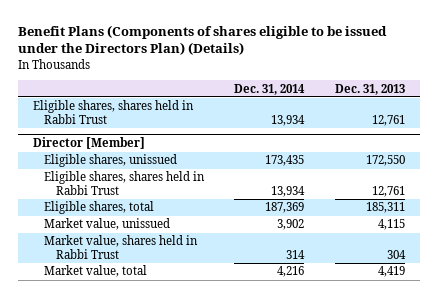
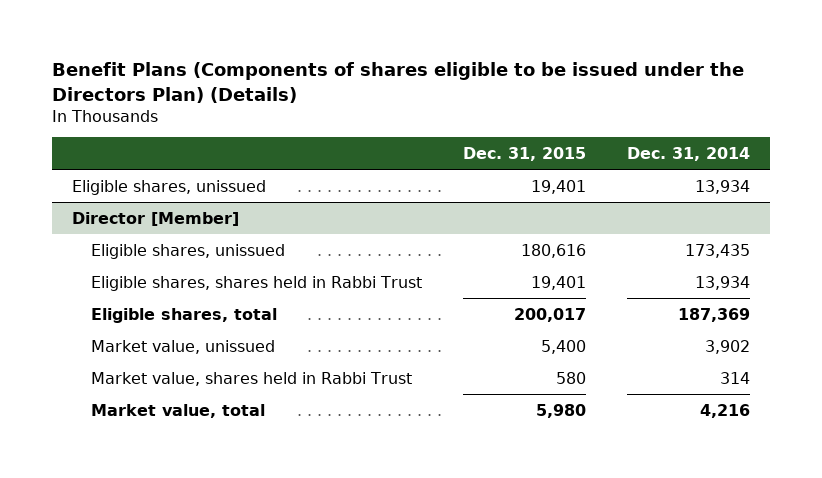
- | Dec. 31, 2014 | Dec. 31, 2013
+ | Dec. 31, 2015 | Dec. 31, 2014
- Eligible shares, shares held in Rabbi Trust | 13,934 | 12,761
+ Eligible shares, unissued | 19,401 | 13,934

